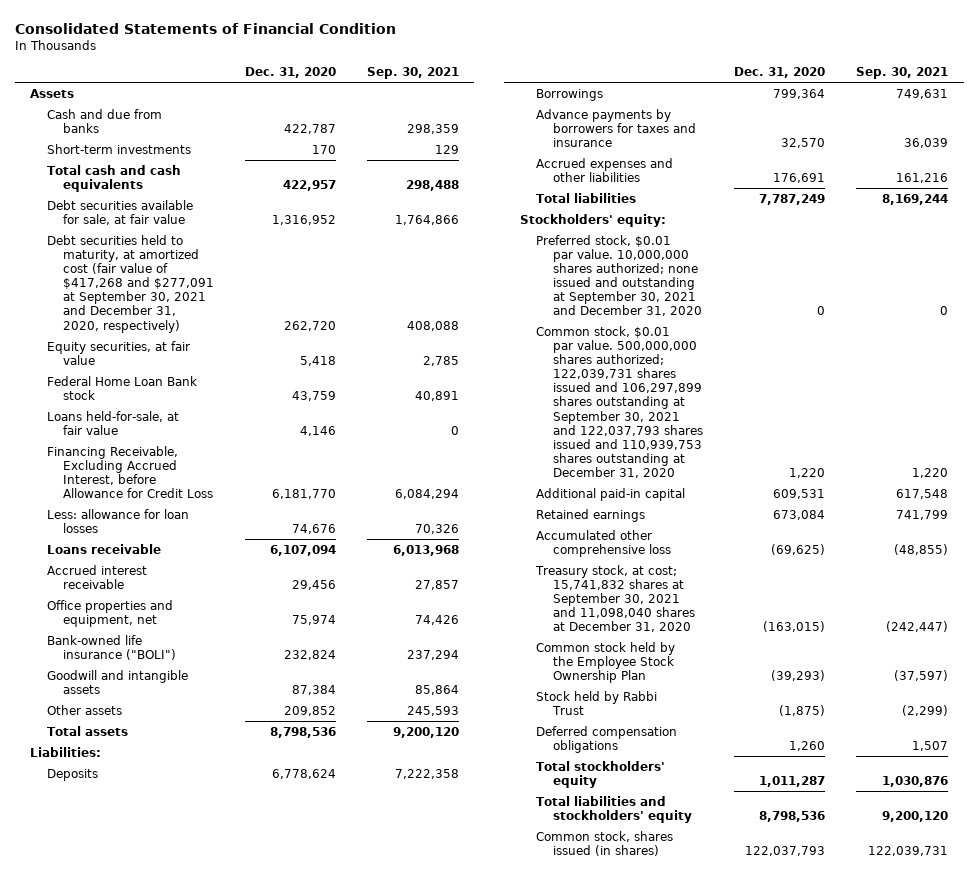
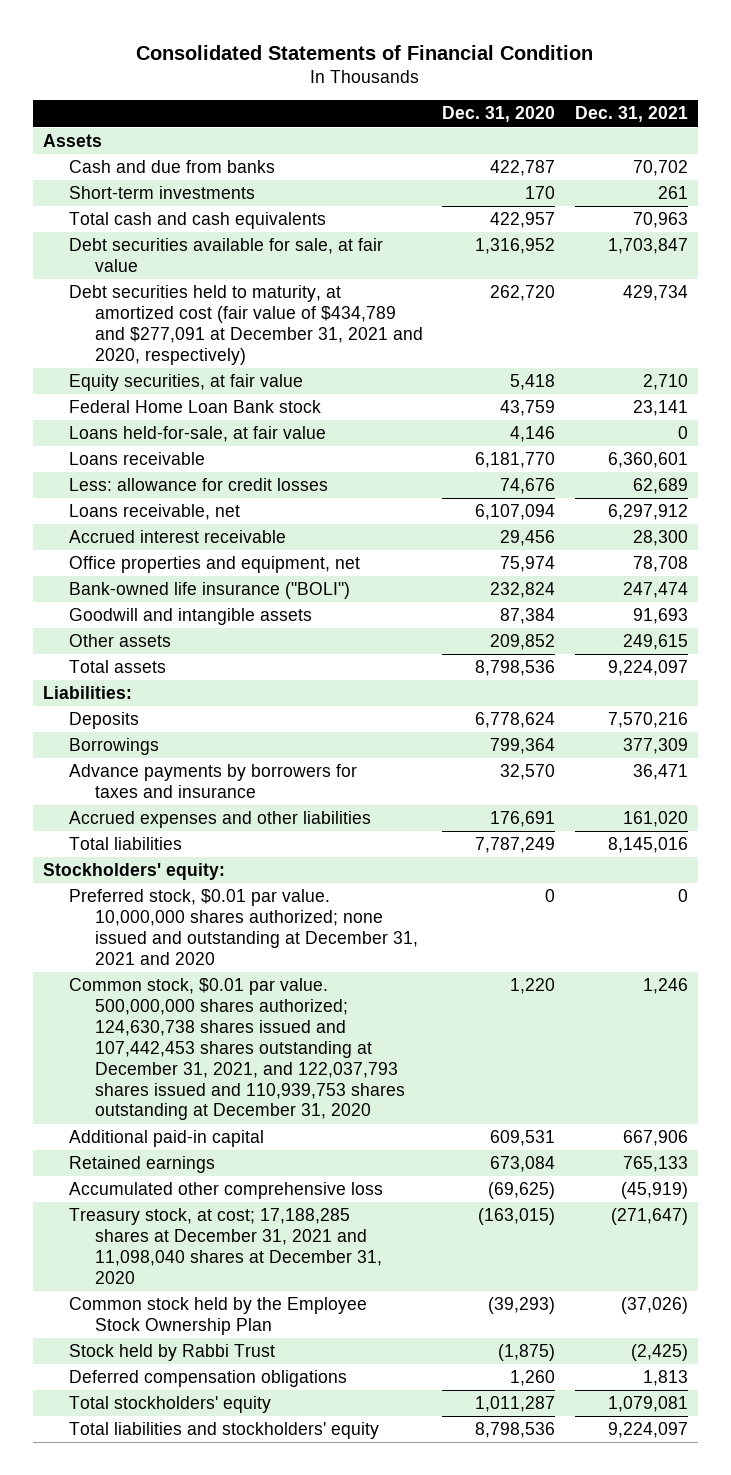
- | Dec. 31, 2020 | Sep. 30, 2021
+ | Dec. 31, 2020 | Dec. 31, 2021
- Debt securities held to maturity, at amortized cost (fair value of $417,268 and $277,091 at September 30, 2021 and December 31, 2020, respectively) | 262,720 | 408,088
+ Debt securities held to maturity, at amortized cost (fair value of $434,789 and $277,091 at December 31, 2021 and 2020, respectively) | 262,720 | 429,734
- Financing Receivable, Excluding Accrued Interest, before Allowance for Credit Loss | 6,181,770 | 6,084,294
- Less: allowance for loan losses | 74,676 | 70,326
- Loans receivable | 6,107,094 | 6,013,968
+ Loans receivable | 6,181,770 | 6,360,601
+ Less: allowance for credit losses | 74,676 | 62,689
+ Loans receivable, net | 6,107,094 | 6,297,912
- Preferred stock, $0.01 par value. 10,000,000 shares authorized; none issued and outstanding at September 30, 2021 and December 31, 2020 | 0 | 0
- Common stock, $0.01 par value. 500,000,000 shares authorized; 122,039,731 shares issued and 106,297,899 shares outstanding at September 30, 2021 and 122,037,793 shares issued and 110,939,753 shares outstanding at December 31, 2020 | 1,220 | 1,220
+ Preferred stock, $0.01 par value. 10,000,000 shares authorized; none issued and outstanding at December 31, 2021 and 2020 | 0 | 0
+ Common stock, $0.01 par value. 500,000,000 shares authorized; 124,630,738 shares issued and 107,442,453 shares outstanding at December 31, 2021, and 122,037,793 shares issued and 110,939,753 shares outstanding at December 31, 2020 | 1,220 | 1,246
- Treasury stock, at cost; 15,741,832 shares at September 30, 2021 and 11,098,040 shares at December 31, 2020 | (163,015) | (242,447)
+ Treasury stock, at cost; 17,188,285 shares at December 31, 2021 and 11,098,040 shares at December 31, 2020 | (163,015) | (271,647)
- Common stock, shares issued (in shares) | 122,037,793 | 122,039,731

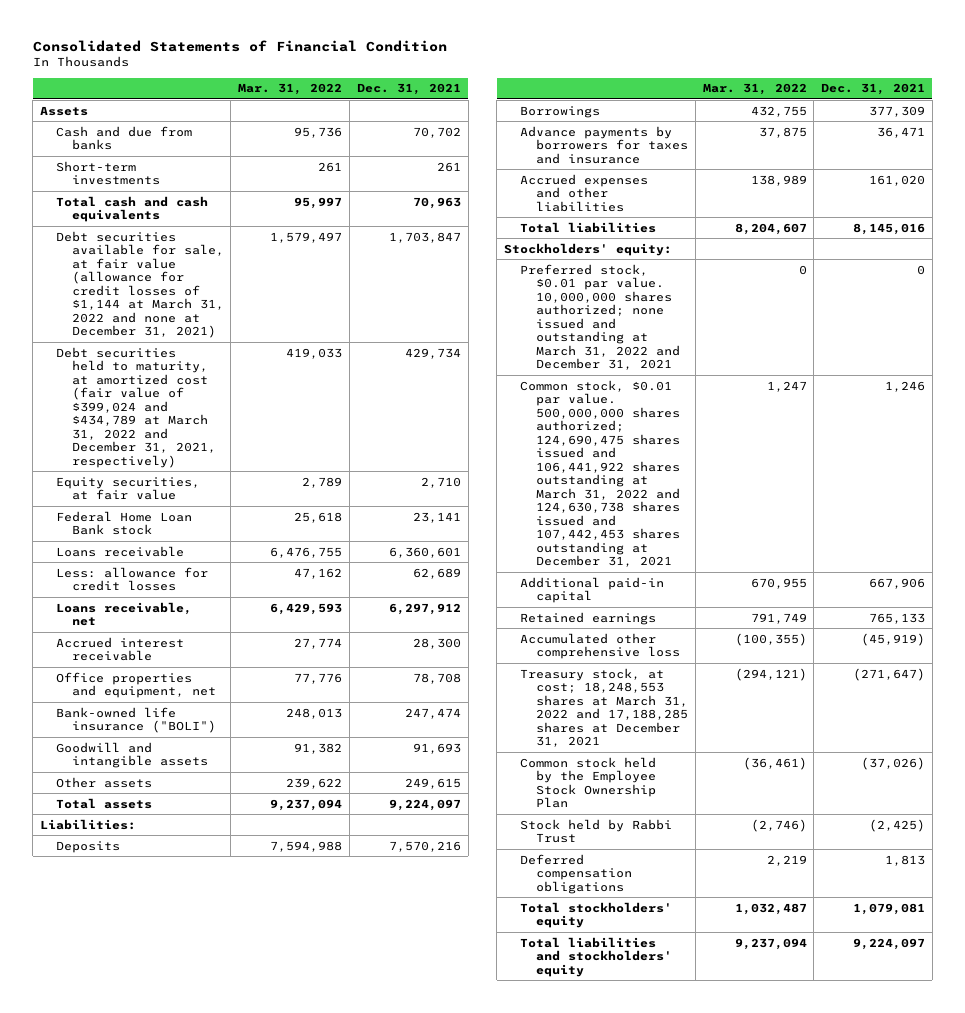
- | Dec. 31, 2020 | Dec. 31, 2021
+ | Mar. 31, 2022 | Dec. 31, 2021
- Debt securities available for sale, at fair value | 1,316,952 | 1,703,847
- Debt securities held to maturity, at amortized cost (fair value of $434,789 and $277,091 at December 31, 2021 and 2020, respectively) | 262,720 | 429,734
+ Debt securities available for sale, at fair value (allowance for credit losses of $1,144 at March 31, 2022 and none at December 31, 2021) | 1,579,497 | 1,703,847
+ Debt securities held to maturity, at amortized cost (fair value of $399,024 and $434,789 at March 31, 2022 and December 31, 2021, respectively) | 419,033 | 429,734
- Loans held-for-sale, at fair value | 4,146 | 0
- Preferred stock, $0.01 par value. 10,000,000 shares authorized; none issued and outstanding at December 31, 2021 and 2020 | 0 | 0
- Common stock, $0.01 par value. 500,000,000 shares authorized; 124,630,738 shares issued and 107,442,453 shares outstanding at December 31, 2021, and 122,037,793 shares issued and 110,939,753 shares outstanding at December 31, 2020 | 1,220 | 1,246
+ Preferred stock, $0.01 par value. 10,000,000 shares authorized; none issued and outstanding at March 31, 2022 and December 31, 2021 | 0 | 0
+ Common stock, $0.01 par value. 500,000,000 shares authorized; 124,690,475 shares issued and 106,441,922 shares outstanding at March 31, 2022 and 124,630,738 shares issued and 107,442,453 shares outstanding at December 31, 2021 | 1,247 | 1,246
- Treasury stock, at cost; 17,188,285 shares at December 31, 2021 and 11,098,040 shares at December 31, 2020 | (163,015) | (271,647)
+ Treasury stock, at cost; 18,248,553 shares at March 31, 2022 and 17,188,285 shares at December 31, 2021 | (294,121) | (271,647)

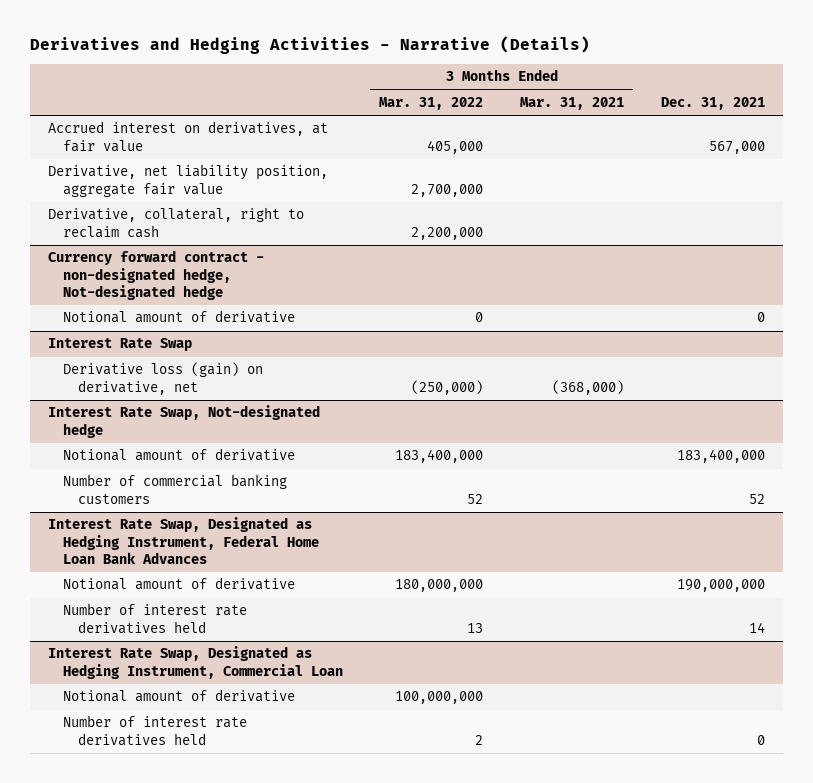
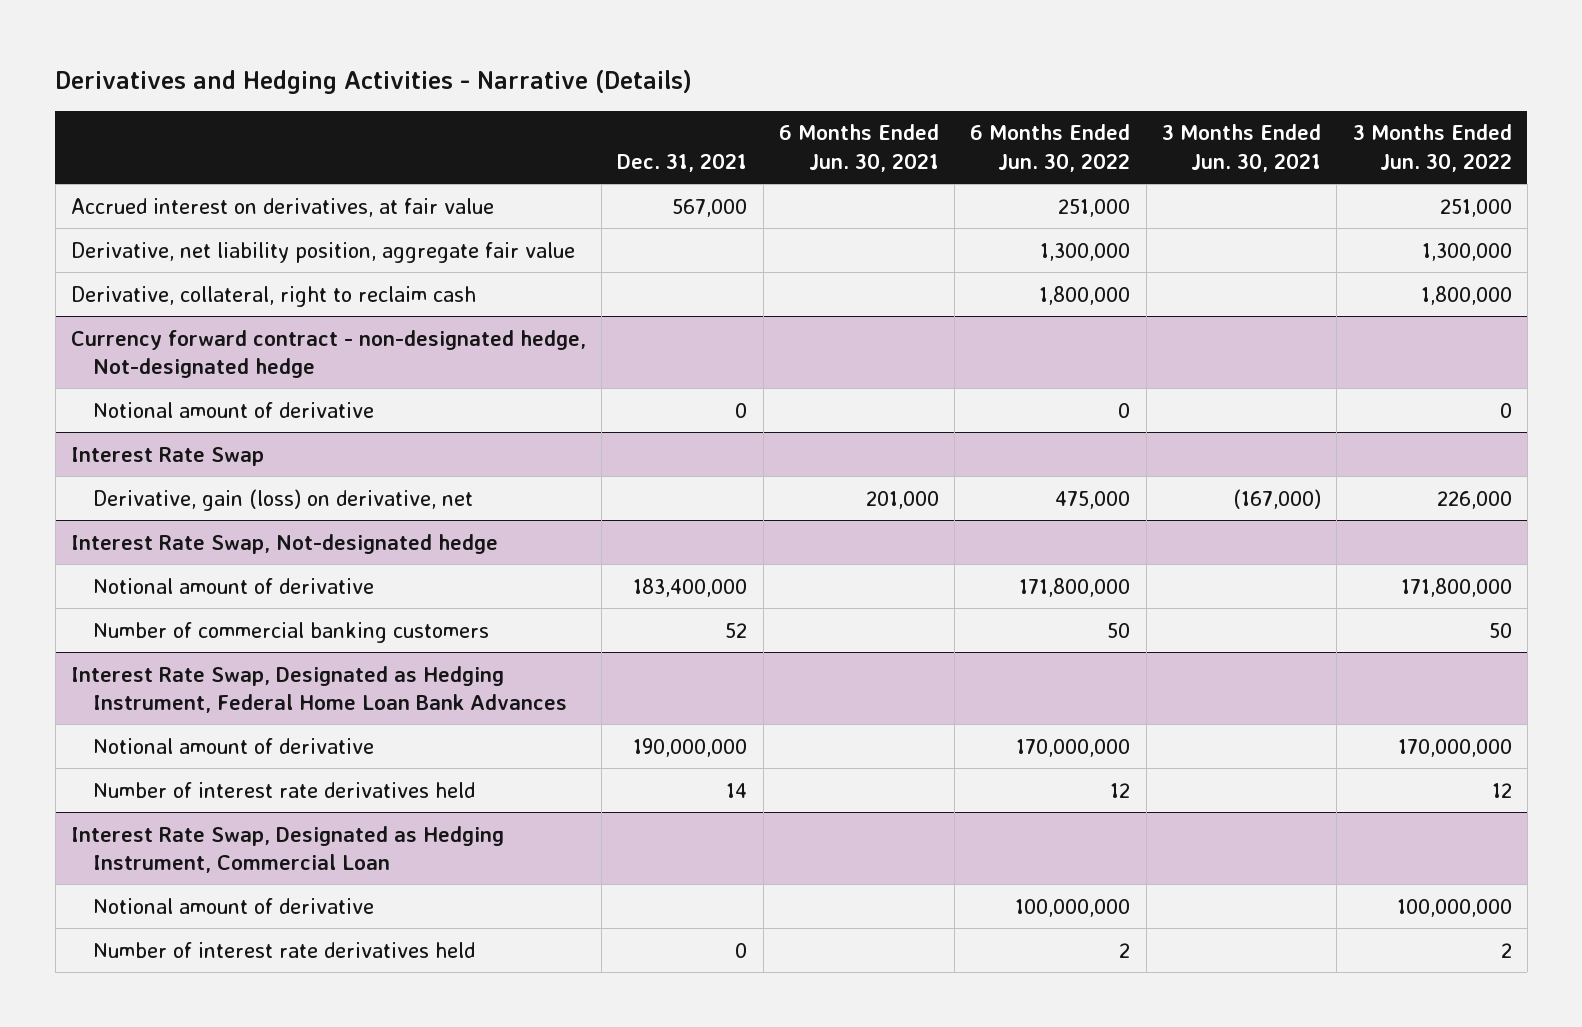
- | 3 Months Ended Mar. 31, 2022 | 3 Months Ended Mar. 31, 2021 | Dec. 31, 2021
+ | Dec. 31, 2021 | 6 Months Ended Jun. 30, 2021 | 6 Months Ended Jun. 30, 2022 | 3 Months Ended Jun. 30, 2021 | 3 Months Ended Jun. 30, 2022
@ Interest Rate Swap
- Derivative loss (gain) on derivative, net | (250,000) | (368,000) |
+ Derivative, gain (loss) on derivative, net | | 201,000 | 475,000 | (167,000) | 226,000

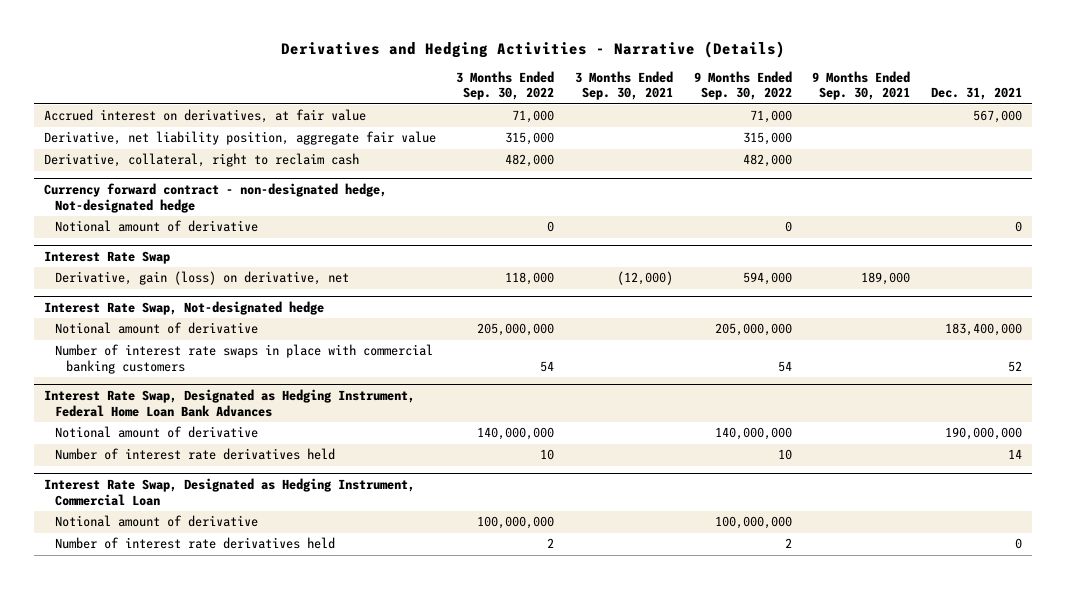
- | Dec. 31, 2021 | 6 Months Ended Jun. 30, 2021 | 6 Months Ended Jun. 30, 2022 | 3 Months Ended Jun. 30, 2021 | 3 Months Ended Jun. 30, 2022
+ | 3 Months Ended Sep. 30, 2022 | 3 Months Ended Sep. 30, 2021 | 9 Months Ended Sep. 30, 2022 | 9 Months Ended Sep. 30, 2021 | Dec. 31, 2021
@ Interest Rate Swap, Not-designated hedge
- Number of commercial banking customers | 52 | | 50 | | 50
+ Number of interest rate swaps in place with commercial banking customers | 54 | | 54 | | 52

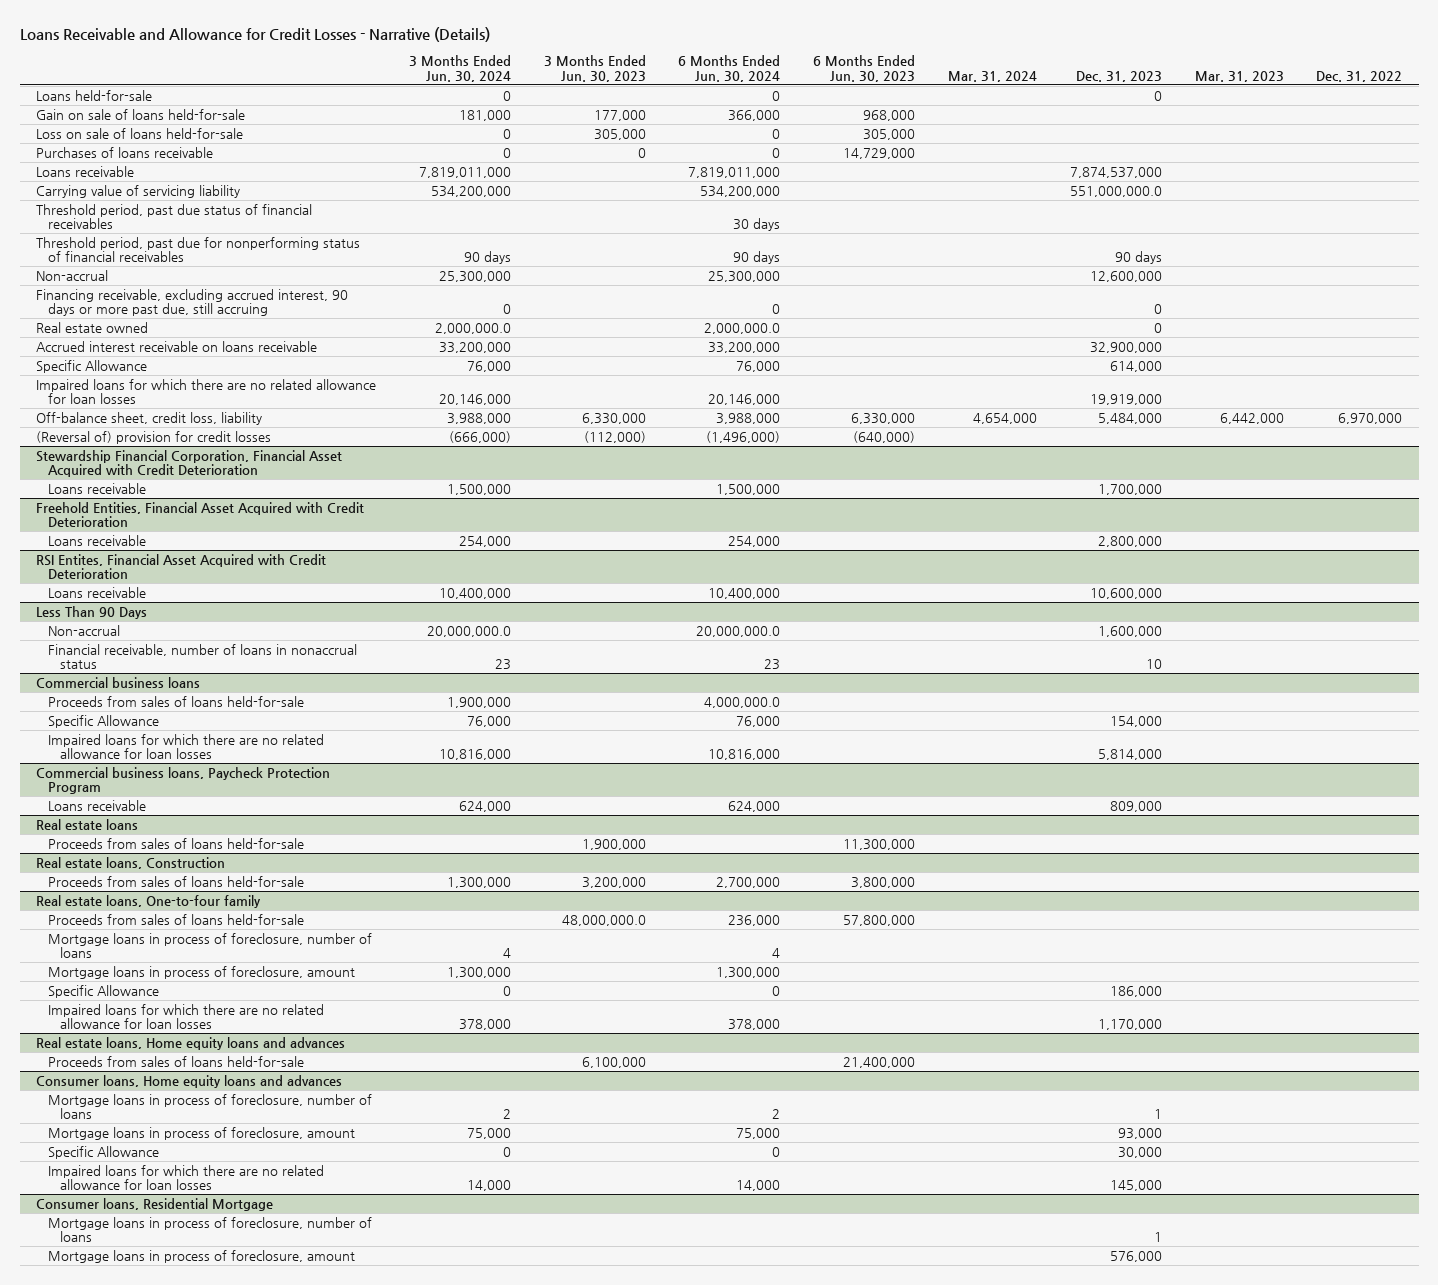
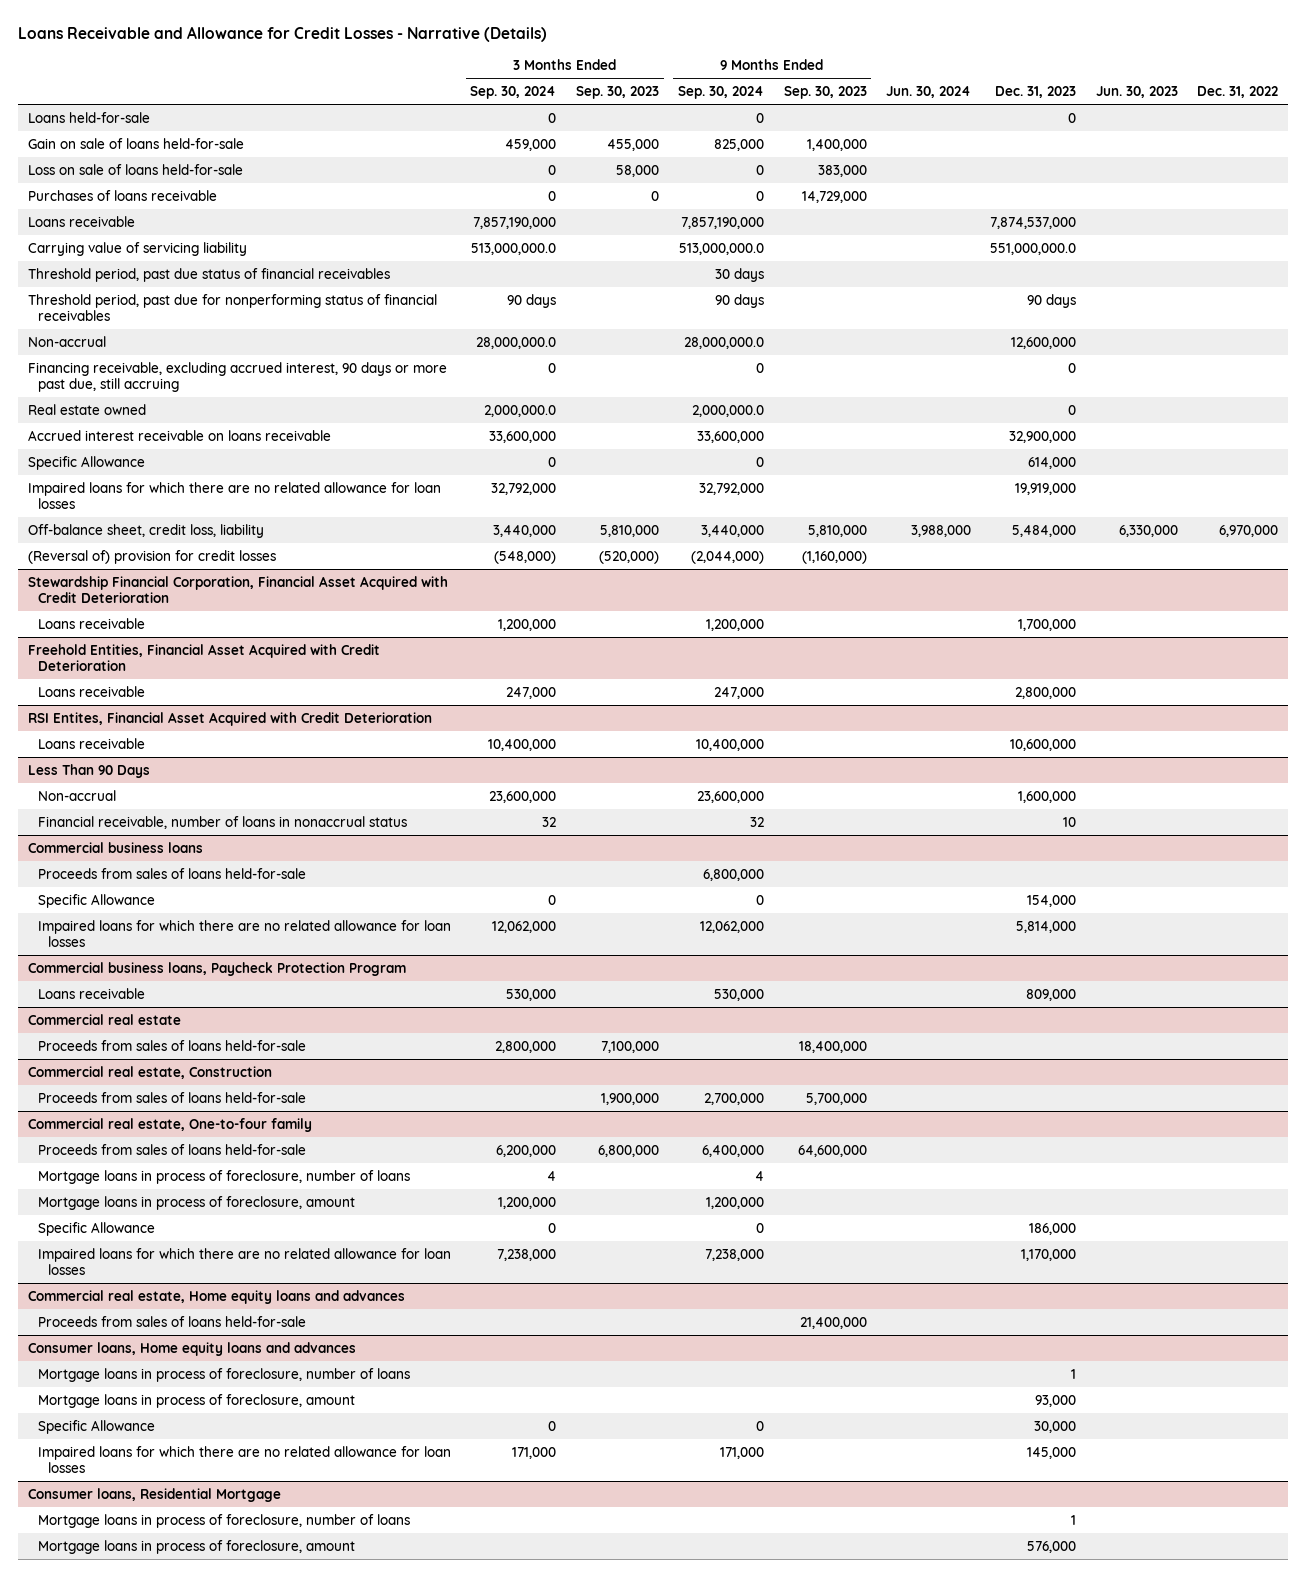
- | 3 Months Ended Jun. 30, 2024 | 3 Months Ended Jun. 30, 2023 | 6 Months Ended Jun. 30, 2024 | 6 Months Ended Jun. 30, 2023 | Mar. 31, 2024 | Dec. 31, 2023 | Mar. 31, 2023 | Dec. 31, 2022
+ | 3 Months Ended Sep. 30, 2024 | 3 Months Ended Sep. 30, 2023 | 9 Months Ended Sep. 30, 2024 | 9 Months Ended Sep. 30, 2023 | Jun. 30, 2024 | Dec. 31, 2023 | Jun. 30, 2023 | Dec. 31, 2022
- Real estate loans
+ Commercial real estate
- Real estate loans, Construction
+ Commercial real estate, Construction
- Real estate loans, One-to-four family
+ Commercial real estate, One-to-four family
- Real estate loans, Home equity loans and advances
+ Commercial real estate, Home equity loans and advances

